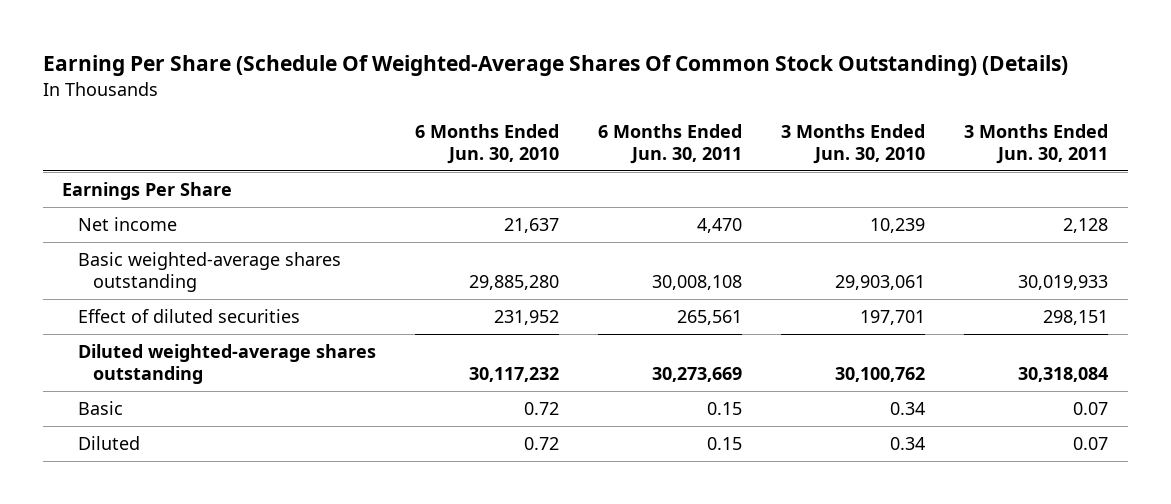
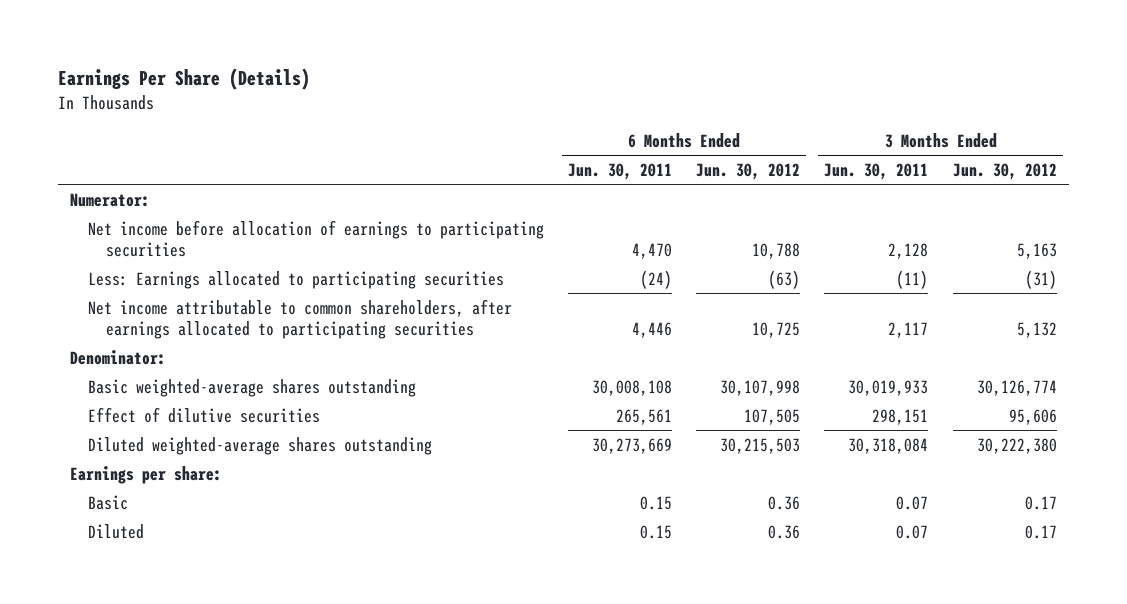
- Earning Per Share (Schedule Of Weighted-Average Shares Of Common Stock Outstanding) (Details)
+ Earnings Per Share (Details)
- | 6 Months Ended Jun. 30, 2010 | 6 Months Ended Jun. 30, 2011 | 3 Months Ended Jun. 30, 2010 | 3 Months Ended Jun. 30, 2011
+ | 6 Months Ended Jun. 30, 2011 | 6 Months Ended Jun. 30, 2012 | 3 Months Ended Jun. 30, 2011 | 3 Months Ended Jun. 30, 2012
- Earnings Per Share
- Net income | 21,637 | 4,470 | 10,239 | 2,128
+ Numerator:
+ Net income before allocation of earnings to participating securities | 4,470 | 10,788 | 2,128 | 5,163
+ Less: Earnings allocated to participating securities | (24) | (63) | (11) | (31)
+ Net income attributable to common shareholders, after earnings allocated to participating securities | 4,446 | 10,725 | 2,117 | 5,132
+ Denominator:
- Effect of diluted securities | 231,952 | 265,561 | 197,701 | 298,151
+ Effect of dilutive securities | 265,561 | 107,505 | 298,151 | 95,606
+ Earnings per share:

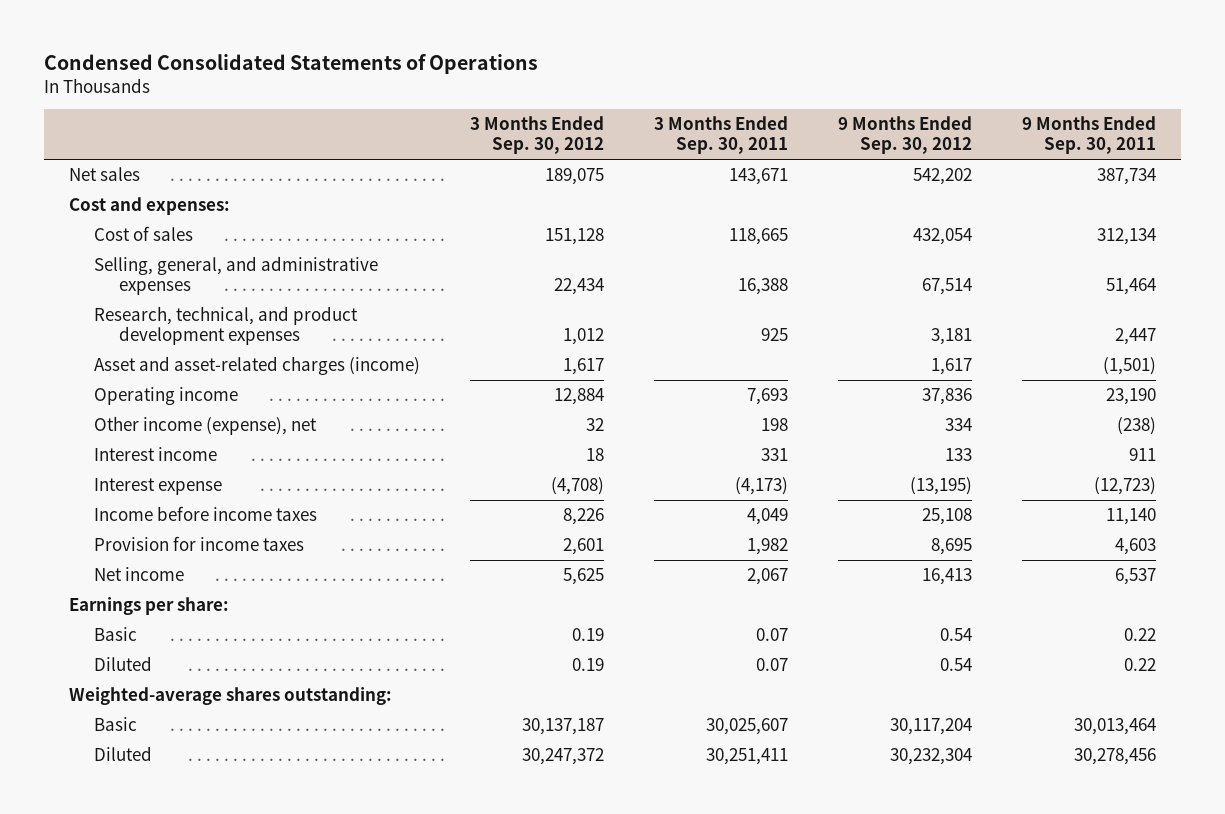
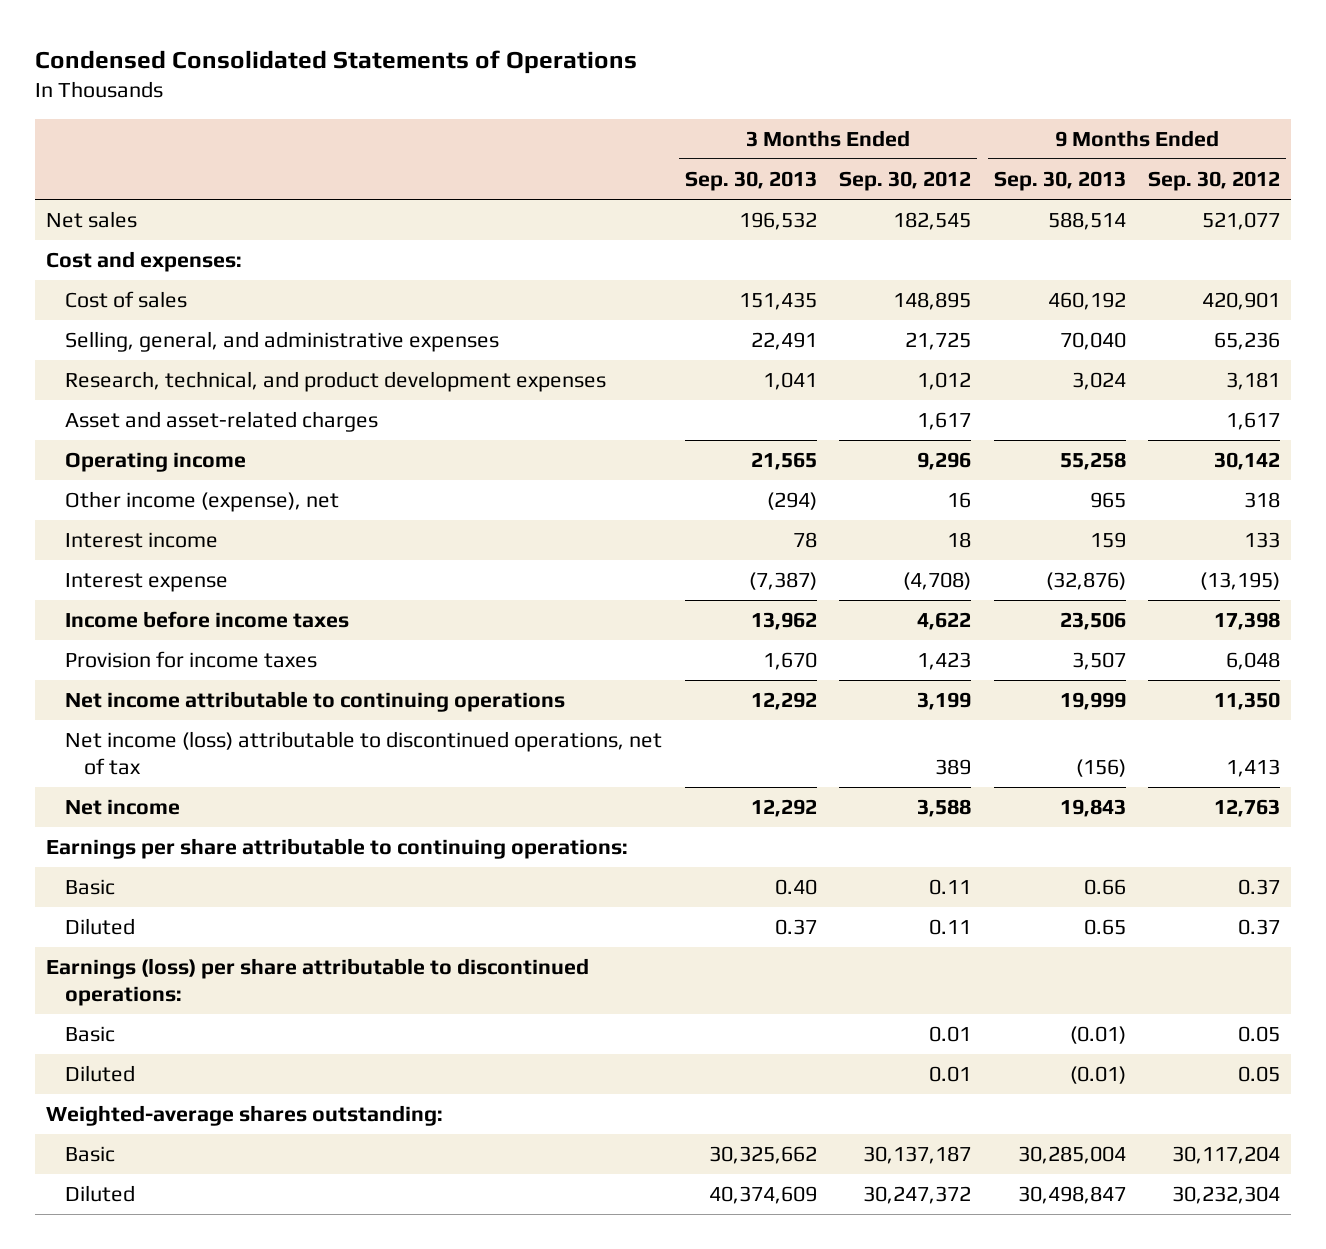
- | 3 Months Ended Sep. 30, 2012 | 3 Months Ended Sep. 30, 2011 | 9 Months Ended Sep. 30, 2012 | 9 Months Ended Sep. 30, 2011
+ | 3 Months Ended Sep. 30, 2013 | 3 Months Ended Sep. 30, 2012 | 9 Months Ended Sep. 30, 2013 | 9 Months Ended Sep. 30, 2012
- Net sales | 189,075 | 143,671 | 542,202 | 387,734
+ Net sales | 196,532 | 182,545 | 588,514 | 521,077
- Cost of sales | 151,128 | 118,665 | 432,054 | 312,134
- Selling, general, and administrative expenses | 22,434 | 16,388 | 67,514 | 51,464
+ Cost of sales | 151,435 | 148,895 | 460,192 | 420,901
+ Selling, general, and administrative expenses | 22,491 | 21,725 | 70,040 | 65,236
- Asset and asset-related charges (income) | 1,617 | | 1,617 | (1,501)
- Operating income | 12,884 | 7,693 | 37,836 | 23,190
- Other income (expense), net | 32 | 198 | 334 | (238)
+ Asset and asset-related charges | | 1,617 | | 1,617
+ Operating income | 21,565 | 9,296 | 55,258 | 30,142
+ Other income (expense), net | (294) | 16 | 965 | 318
- Income before income taxes | 8,226 | 4,049 | 25,108 | 11,140
- Provision for income taxes | 2,601 | 1,982 | 8,695 | 4,603
- Net income | 5,625 | 2,067 | 16,413 | 6,537
- Earnings per share:
- Basic | 0.19 | 0.07 | 0.54 | 0.22
- Diluted | 0.19 | 0.07 | 0.54 | 0.22
+ Income before income taxes | 13,962 | 4,622 | 23,506 | 17,398
+ Provision for income taxes | 1,670 | 1,423 | 3,507 | 6,048
+ Net income attributable to continuing operations | 12,292 | 3,199 | 19,999 | 11,350
+ Net income (loss) attributable to discontinued operations, net of tax | | 389 | (156) | 1,413
+ Net income | 12,292 | 3,588 | 19,843 | 12,763
+ Earnings per share attributable to continuing operations:
+ Basic | 0.40 | 0.11 | 0.66 | 0.37
+ Diluted | 0.37 | 0.11 | 0.65 | 0.37
+ Earnings (loss) per share attributable to discontinued operations:
+ Basic | | 0.01 | (0.01) | 0.05
+ Diluted | | 0.01 | (0.01) | 0.05

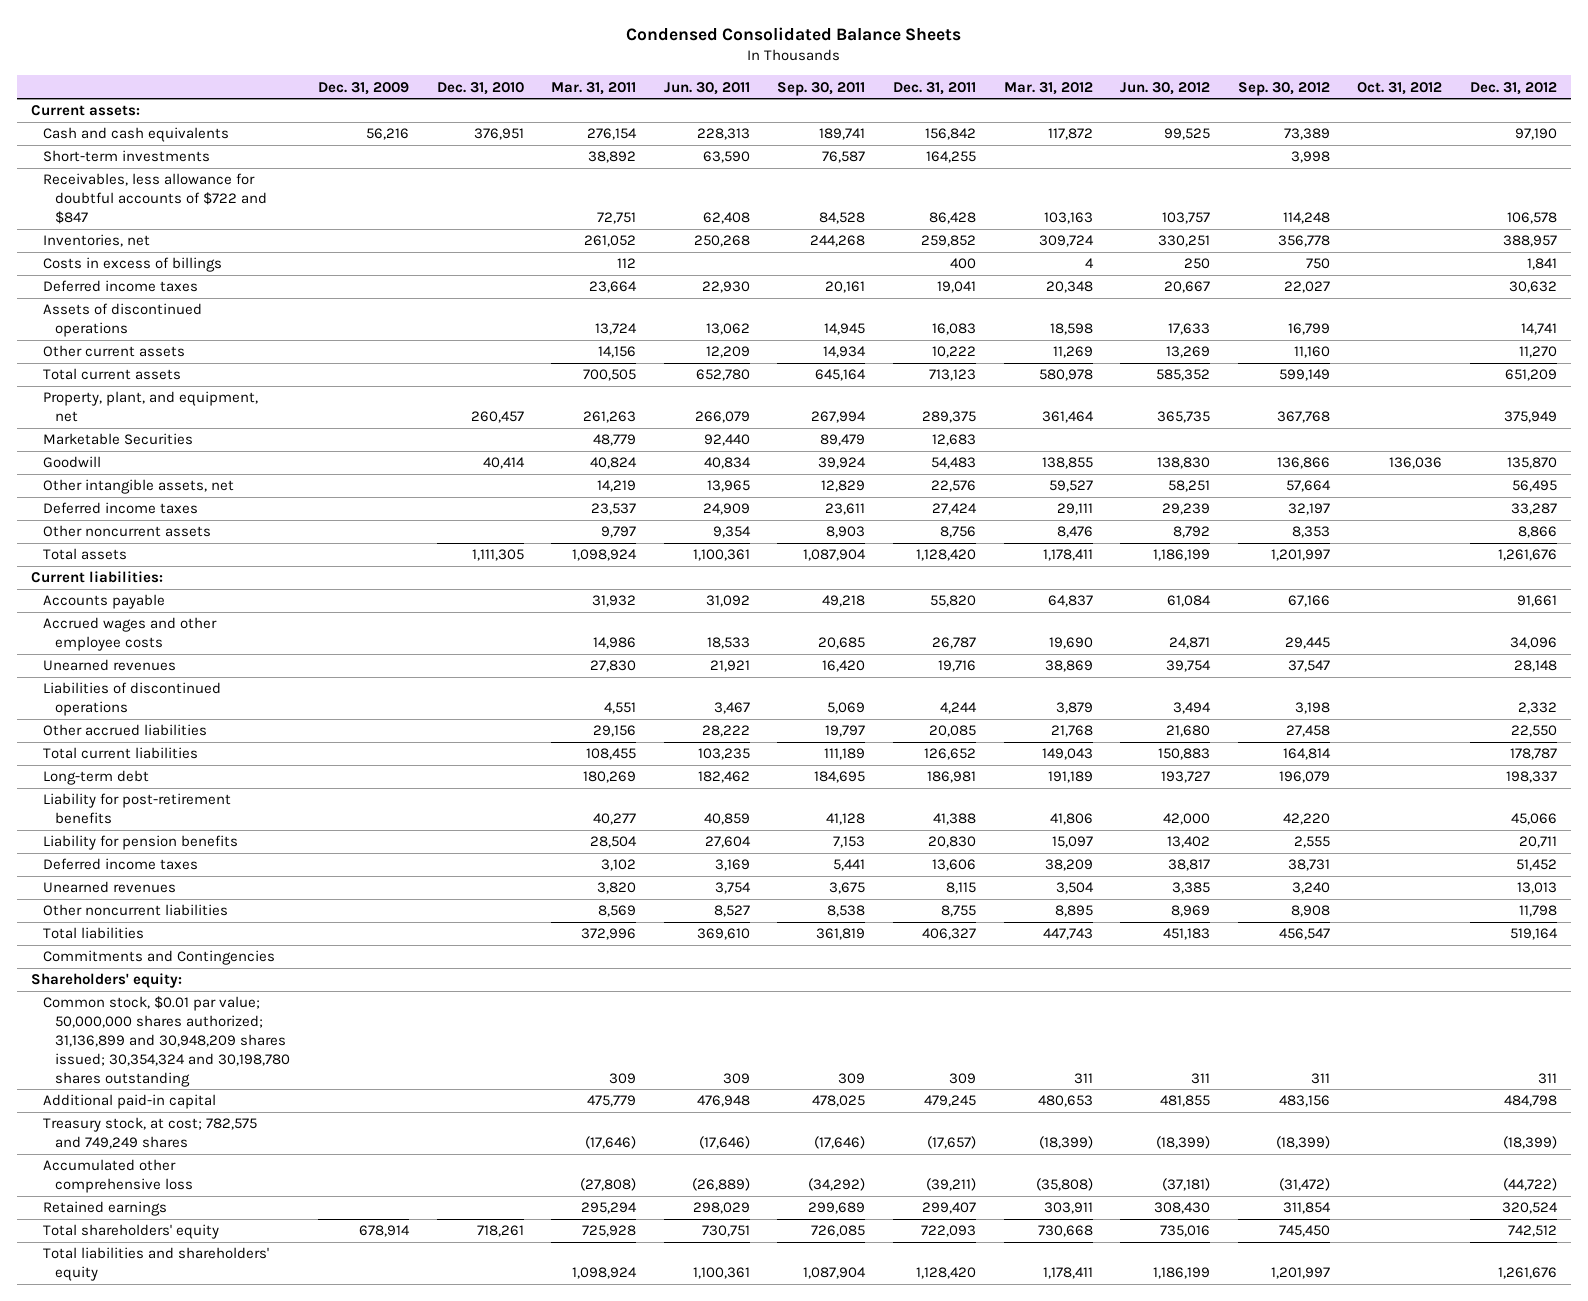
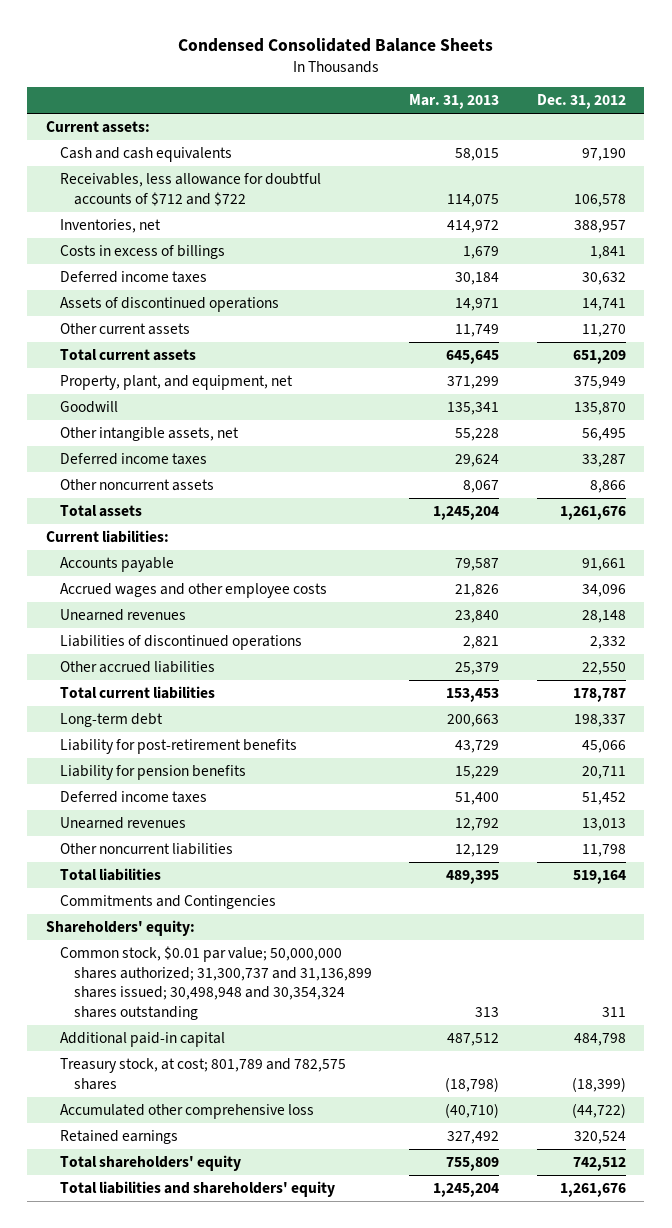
- | Dec. 31, 2009 | Dec. 31, 2010 | Mar. 31, 2011 | Jun. 30, 2011 | Sep. 30, 2011 | Dec. 31, 2011 | Mar. 31, 2012 | Jun. 30, 2012 | Sep. 30, 2012 | Oct. 31, 2012 | Dec. 31, 2012
+ | Mar. 31, 2013 | Dec. 31, 2012
- Short-term investments | | | 38,892 | 63,590 | 76,587 | 164,255 | | | 3,998 | |
- Receivables, less allowance for doubtful accounts of $722 and $847 | | | 72,751 | 62,408 | 84,528 | 86,428 | 103,163 | 103,757 | 114,248 | | 106,578
+ Receivables, less allowance for doubtful accounts of $712 and $722 | 114,075 | 106,578
- Marketable Securities | | | 48,779 | 92,440 | 89,479 | 12,683 | | | | |
- Common stock, $0.01 par value; 50,000,000 shares authorized; 31,136,899 and 30,948,209 shares issued; 30,354,324 and 30,198,780 shares outstanding | | | 309 | 309 | 309 | 309 | 311 | 311 | 311 | | 311
+ Common stock, $0.01 par value; 50,000,000 shares authorized; 31,300,737 and 31,136,899 shares issued; 30,498,948 and 30,354,324 shares outstanding | 313 | 311
- Treasury stock, at cost; 782,575 and 749,249 shares | | | (17,646) | (17,646) | (17,646) | (17,657) | (18,399) | (18,399) | (18,399) | | (18,399)
+ Treasury stock, at cost; 801,789 and 782,575 shares | (18,798) | (18,399)

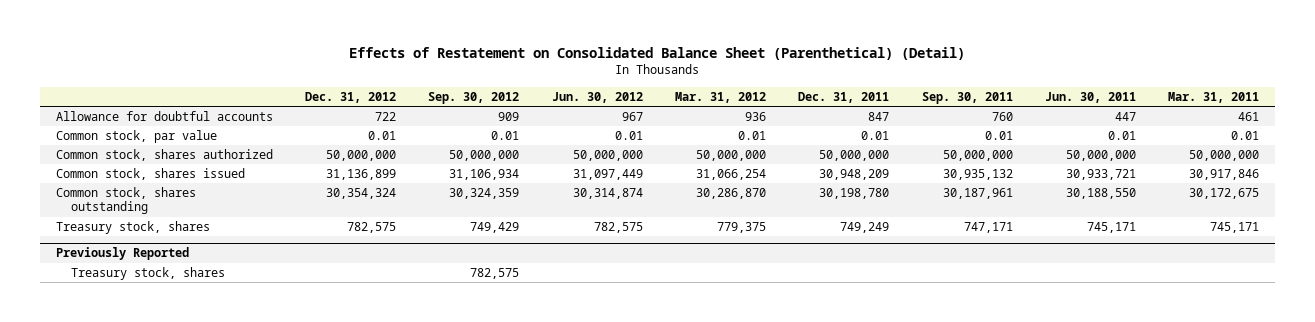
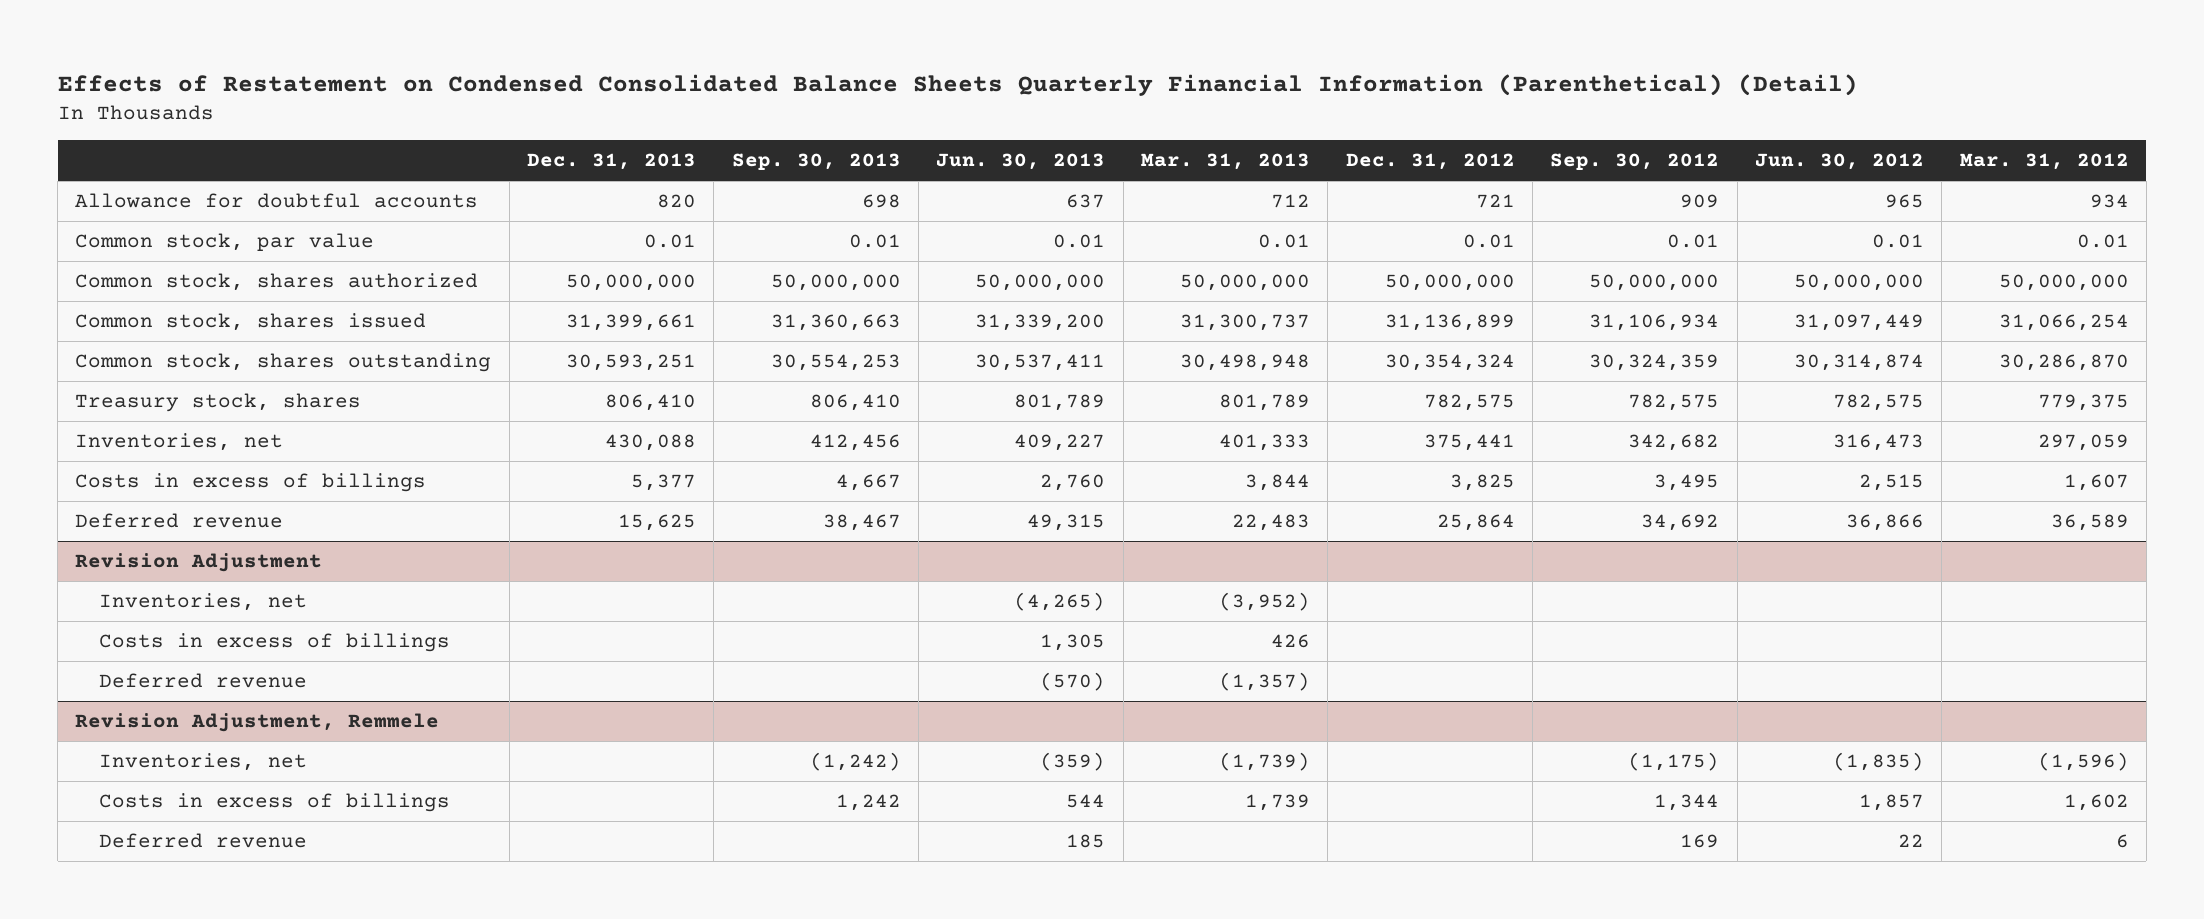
- Effects of Restatement on Consolidated Balance Sheet (Parenthetical) (Detail)
+ Effects of Restatement on Condensed Consolidated Balance Sheets Quarterly Financial Information (Parenthetical) (Detail)
- | Dec. 31, 2012 | Sep. 30, 2012 | Jun. 30, 2012 | Mar. 31, 2012 | Dec. 31, 2011 | Sep. 30, 2011 | Jun. 30, 2011 | Mar. 31, 2011
+ | Dec. 31, 2013 | Sep. 30, 2013 | Jun. 30, 2013 | Mar. 31, 2013 | Dec. 31, 2012 | Sep. 30, 2012 | Jun. 30, 2012 | Mar. 31, 2012
- Allowance for doubtful accounts | 722 | 909 | 967 | 936 | 847 | 760 | 447 | 461
+ Allowance for doubtful accounts | 820 | 698 | 637 | 712 | 721 | 909 | 965 | 934
- Treasury stock, shares | 782,575 | 749,429 | 782,575 | 779,375 | 749,249 | 747,171 | 745,171 | 745,171
- Previously Reported
- Treasury stock, shares | | 782,575 | | | | | |
+ Treasury stock, shares | 806,410 | 806,410 | 801,789 | 801,789 | 782,575 | 782,575 | 782,575 | 779,375
+ Inventories, net | 430,088 | 412,456 | 409,227 | 401,333 | 375,441 | 342,682 | 316,473 | 297,059
+ Costs in excess of billings | 5,377 | 4,667 | 2,760 | 3,844 | 3,825 | 3,495 | 2,515 | 1,607
+ Deferred revenue | 15,625 | 38,467 | 49,315 | 22,483 | 25,864 | 34,692 | 36,866 | 36,589
+ Revision Adjustment
+ Inventories, net | | | (4,265) | (3,952) | | | |
+ Costs in excess of billings | | | 1,305 | 426 | | | |
+ Deferred revenue | | | (570) | (1,357) | | | |
+ Revision Adjustment, Remmele
+ Inventories, net | | (1,242) | (359) | (1,739) | | (1,175) | (1,835) | (1,596)
+ Costs in excess of billings | | 1,242 | 544 | 1,739 | | 1,344 | 1,857 | 1,602
+ Deferred revenue | | | 185 | | | 169 | 22 | 6

